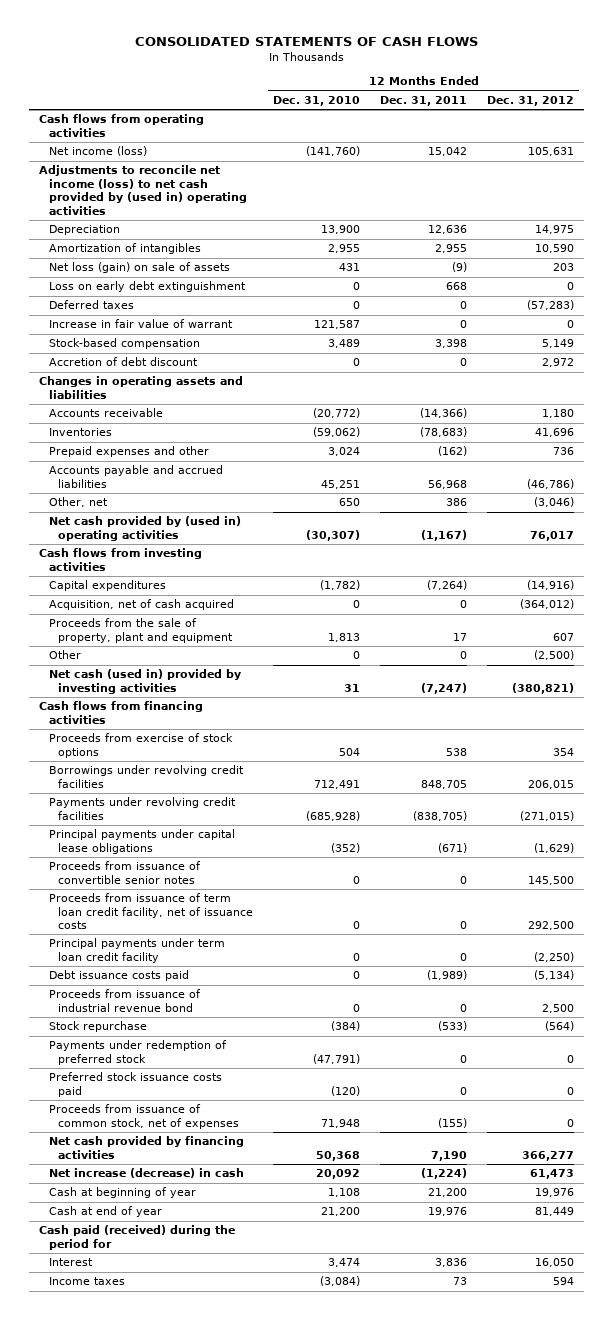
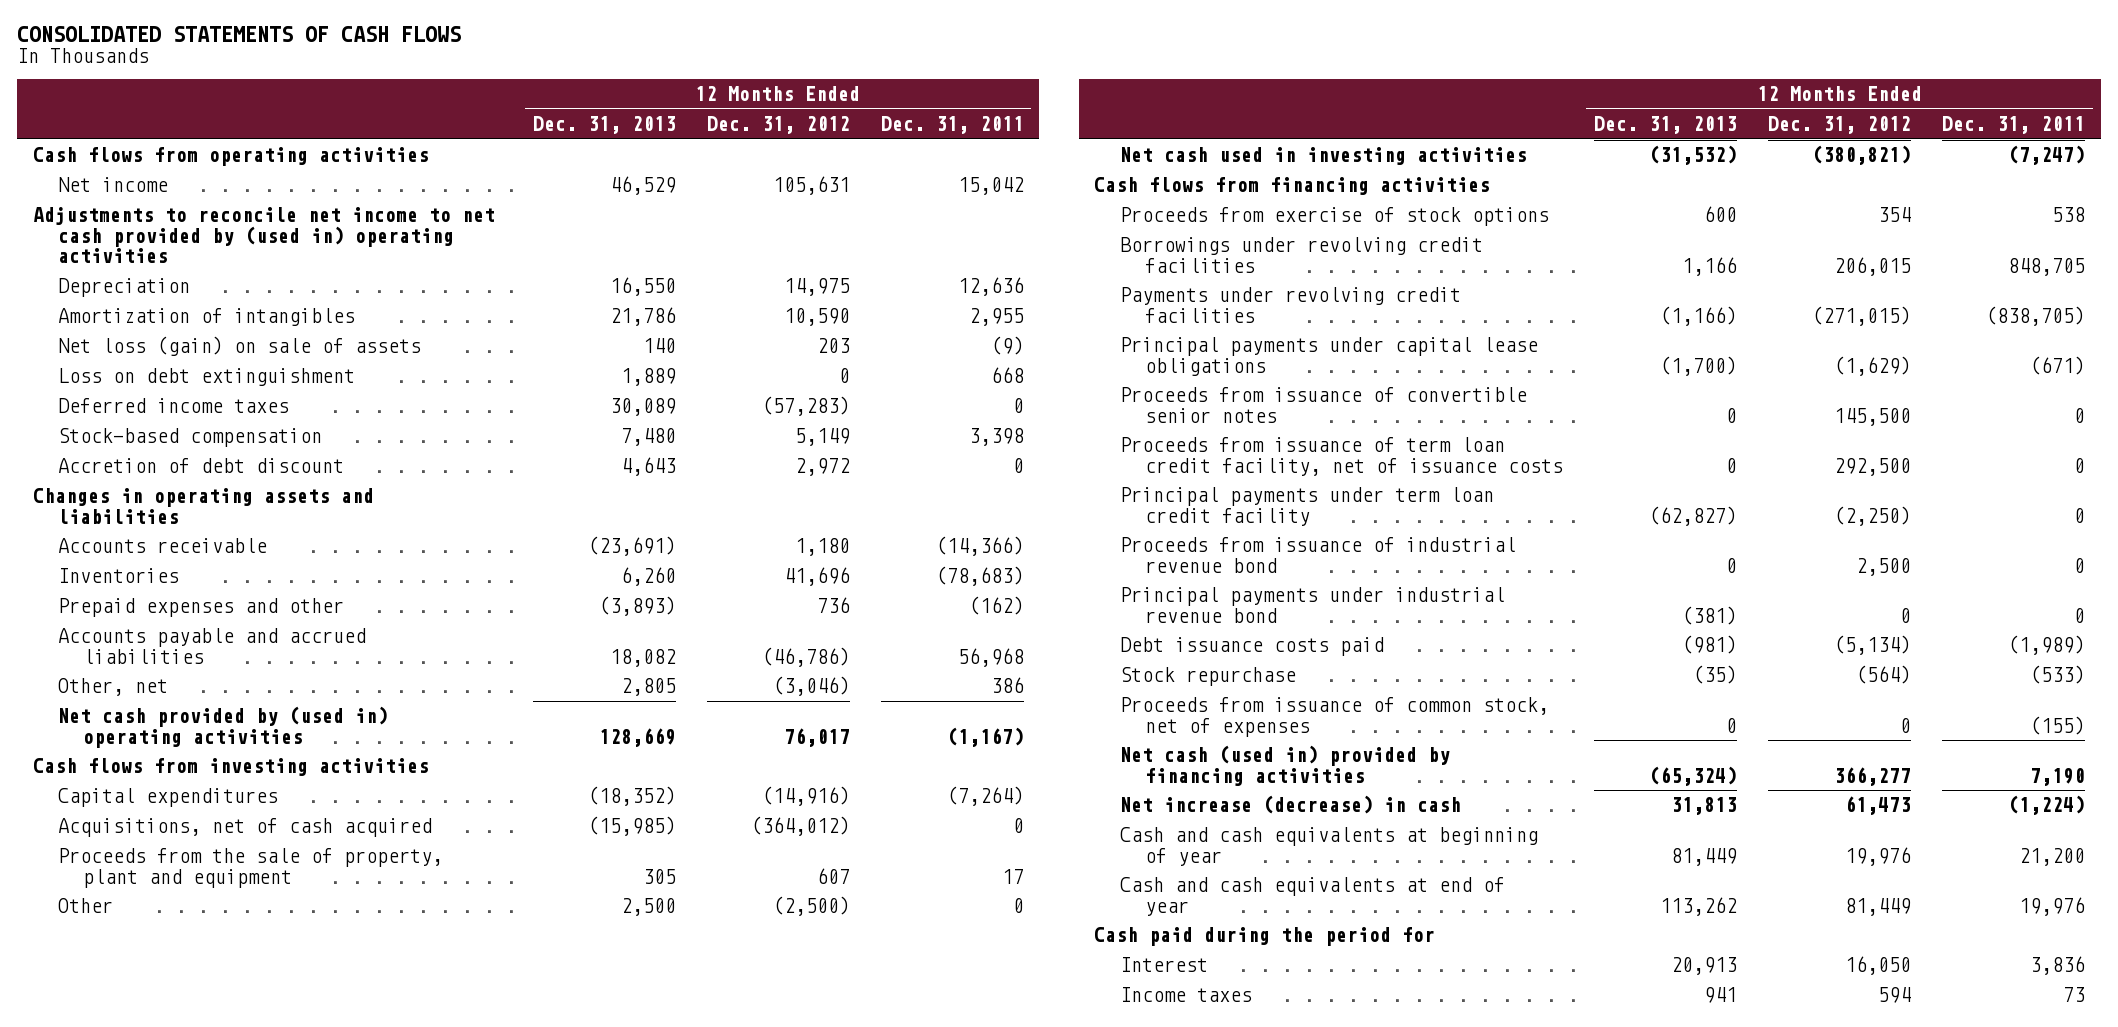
- | 12 Months Ended Dec. 31, 2010 | 12 Months Ended Dec. 31, 2011 | 12 Months Ended Dec. 31, 2012
+ | 12 Months Ended Dec. 31, 2013 | 12 Months Ended Dec. 31, 2012 | 12 Months Ended Dec. 31, 2011
- Net income (loss) | (141,760) | 15,042 | 105,631
- Adjustments to reconcile net income (loss) to net cash provided by (used in) operating activities
+ Net income | 46,529 | 105,631 | 15,042
+ Adjustments to reconcile net income to net cash provided by (used in) operating activities
- Loss on early debt extinguishment | 0 | 668 | 0
- Deferred taxes | 0 | 0 | (57,283)
- Increase in fair value of warrant | 121,587 | 0 | 0
+ Loss on debt extinguishment | 1,889 | 0 | 668
+ Deferred income taxes | 30,089 | (57,283) | 0
- Acquisition, net of cash acquired | 0 | 0 | (364,012)
+ Acquisitions, net of cash acquired | (15,985) | (364,012) | 0
- Net cash (used in) provided by investing activities | 31 | (7,247) | (380,821)
+ Net cash used in investing activities | (31,532) | (380,821) | (7,247)
+ Principal payments under industrial revenue bond | (381) | 0 | 0
moved down: Debt issuance costs paid | (981) | (5,134) | (1,989)
- Payments under redemption of preferred stock | (47,791) | 0 | 0
- Preferred stock issuance costs paid | (120) | 0 | 0
- Net cash provided by financing activities | 50,368 | 7,190 | 366,277
+ Net cash (used in) provided by financing activities | (65,324) | 366,277 | 7,190
- Cash at beginning of year | 1,108 | 21,200 | 19,976
- Cash at end of year | 21,200 | 19,976 | 81,449
- Cash paid (received) during the period for
+ Cash and cash equivalents at beginning of year | 81,449 | 19,976 | 21,200
+ Cash and cash equivalents at end of year | 113,262 | 81,449 | 19,976
+ Cash paid during the period for

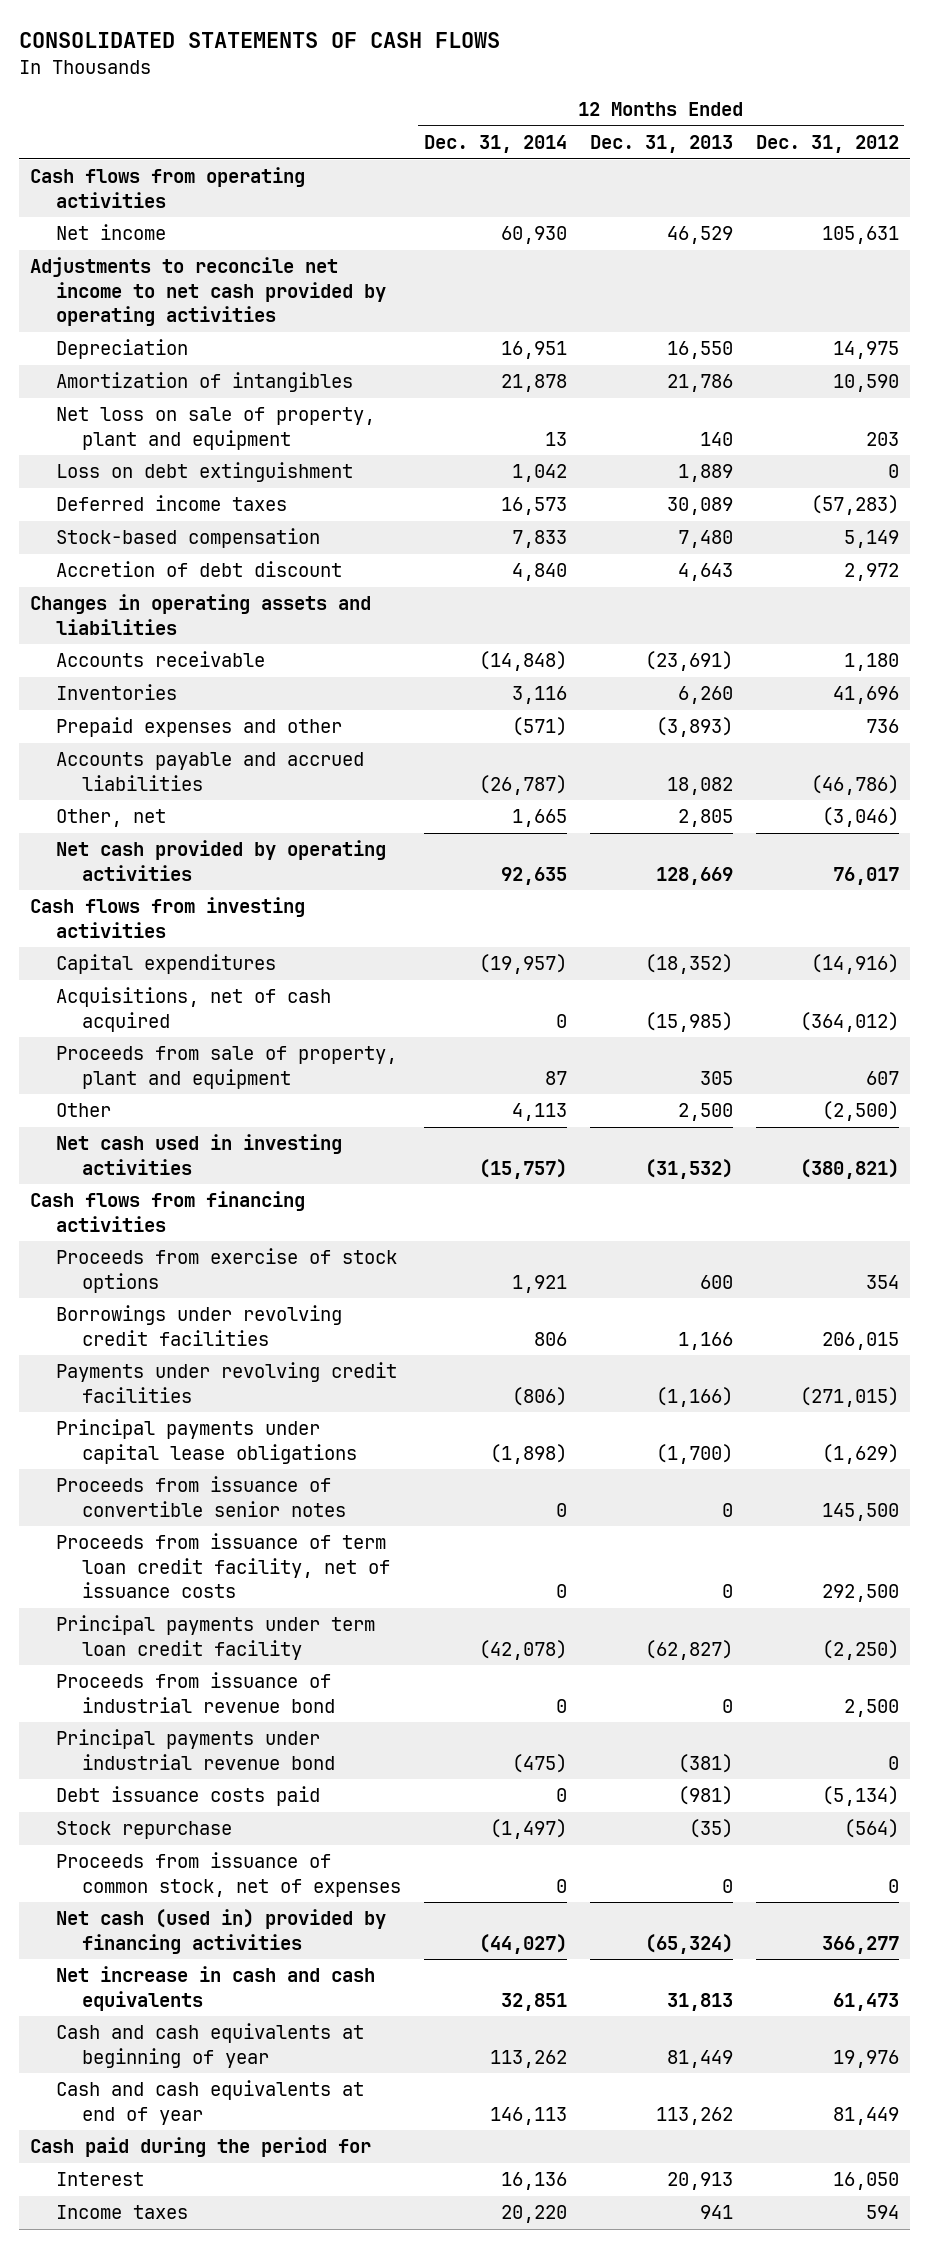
- | 12 Months Ended Dec. 31, 2013 | 12 Months Ended Dec. 31, 2012 | 12 Months Ended Dec. 31, 2011
+ | 12 Months Ended Dec. 31, 2014 | 12 Months Ended Dec. 31, 2013 | 12 Months Ended Dec. 31, 2012
- Adjustments to reconcile net income to net cash provided by (used in) operating activities
+ Adjustments to reconcile net income to net cash provided by operating activities
- Net loss (gain) on sale of assets | 140 | 203 | (9)
+ Net loss on sale of property, plant and equipment | 13 | 140 | 203
- Net cash provided by (used in) operating activities | 128,669 | 76,017 | (1,167)
+ Net cash provided by operating activities | 92,635 | 128,669 | 76,017
- Proceeds from the sale of property, plant and equipment | 305 | 607 | 17
+ Proceeds from sale of property, plant and equipment | 87 | 305 | 607
- Net increase (decrease) in cash | 31,813 | 61,473 | (1,224)
+ Net increase in cash and cash equivalents | 32,851 | 31,813 | 61,473

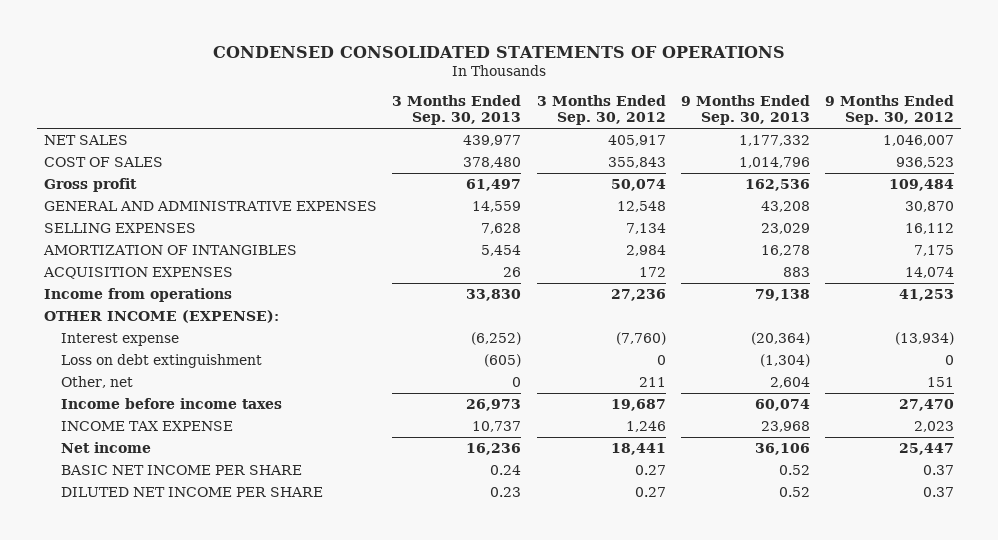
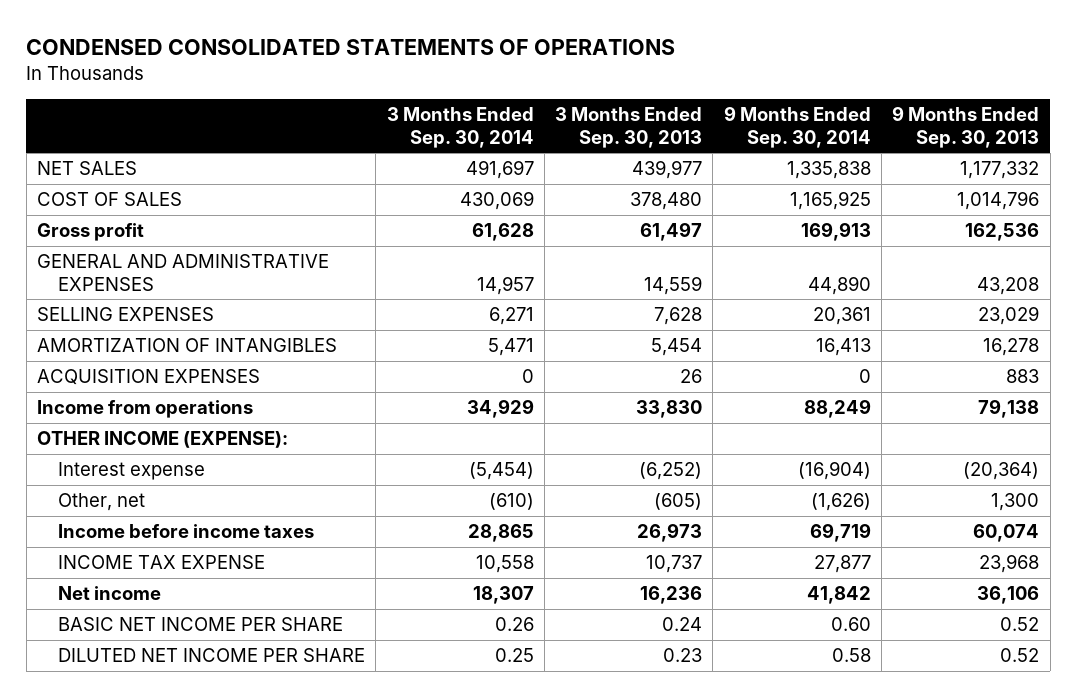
- | 3 Months Ended Sep. 30, 2013 | 3 Months Ended Sep. 30, 2012 | 9 Months Ended Sep. 30, 2013 | 9 Months Ended Sep. 30, 2012
+ | 3 Months Ended Sep. 30, 2014 | 3 Months Ended Sep. 30, 2013 | 9 Months Ended Sep. 30, 2014 | 9 Months Ended Sep. 30, 2013
- Loss on debt extinguishment | (605) | 0 | (1,304) | 0
- Other, net | 0 | 211 | 2,604 | 151
+ Other, net | (610) | (605) | (1,626) | 1,300

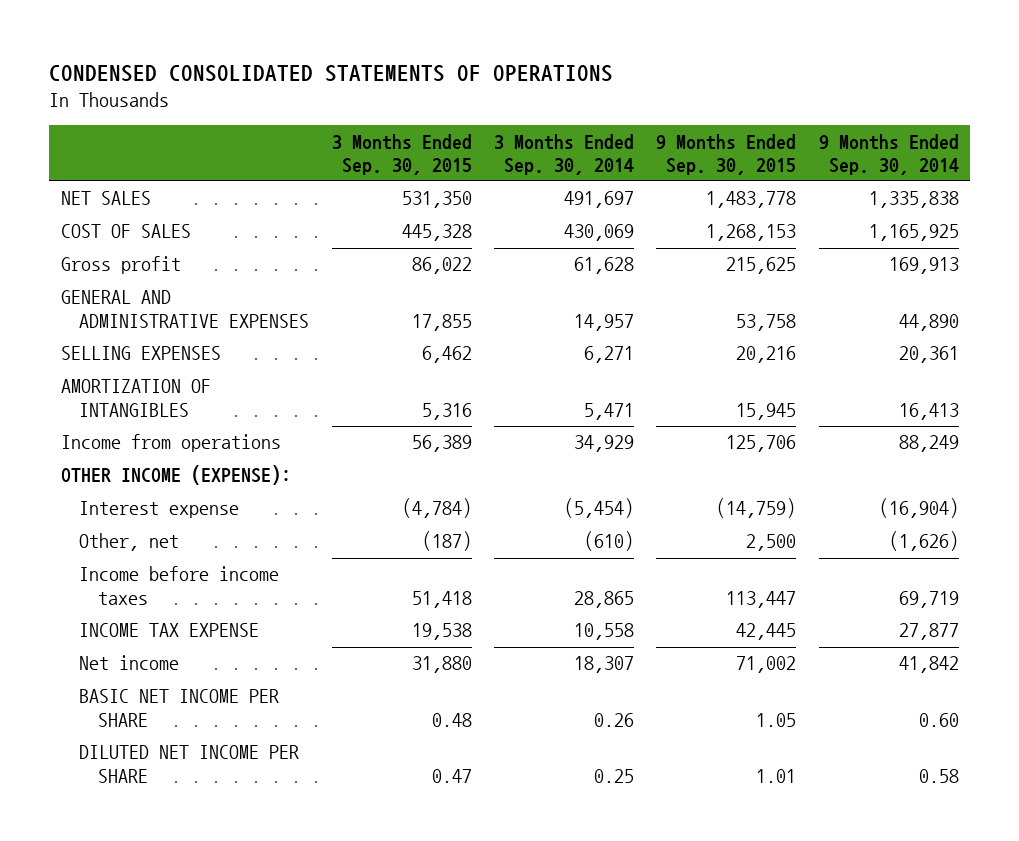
- | 3 Months Ended Sep. 30, 2014 | 3 Months Ended Sep. 30, 2013 | 9 Months Ended Sep. 30, 2014 | 9 Months Ended Sep. 30, 2013
+ | 3 Months Ended Sep. 30, 2015 | 3 Months Ended Sep. 30, 2014 | 9 Months Ended Sep. 30, 2015 | 9 Months Ended Sep. 30, 2014
- ACQUISITION EXPENSES | 0 | 26 | 0 | 883

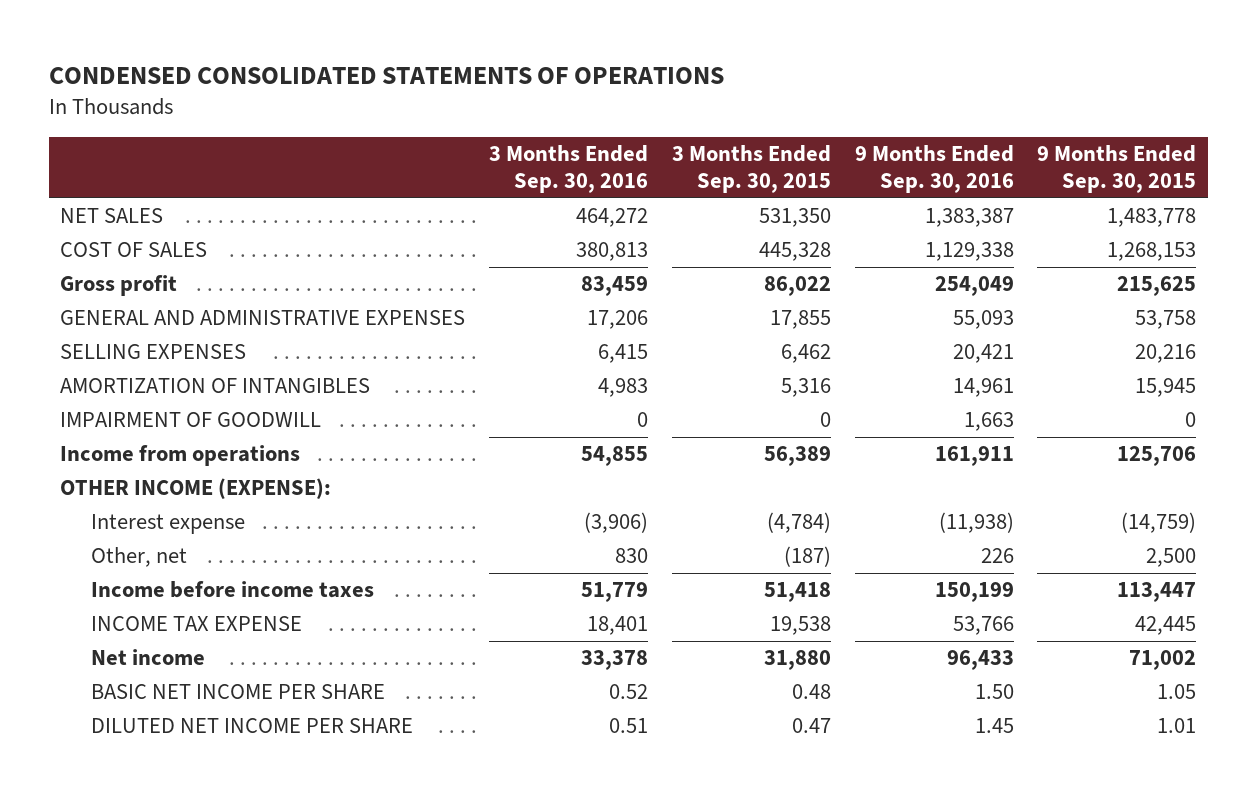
- | 3 Months Ended Sep. 30, 2015 | 3 Months Ended Sep. 30, 2014 | 9 Months Ended Sep. 30, 2015 | 9 Months Ended Sep. 30, 2014
+ | 3 Months Ended Sep. 30, 2016 | 3 Months Ended Sep. 30, 2015 | 9 Months Ended Sep. 30, 2016 | 9 Months Ended Sep. 30, 2015
+ IMPAIRMENT OF GOODWILL | 0 | 0 | 1,663 | 0

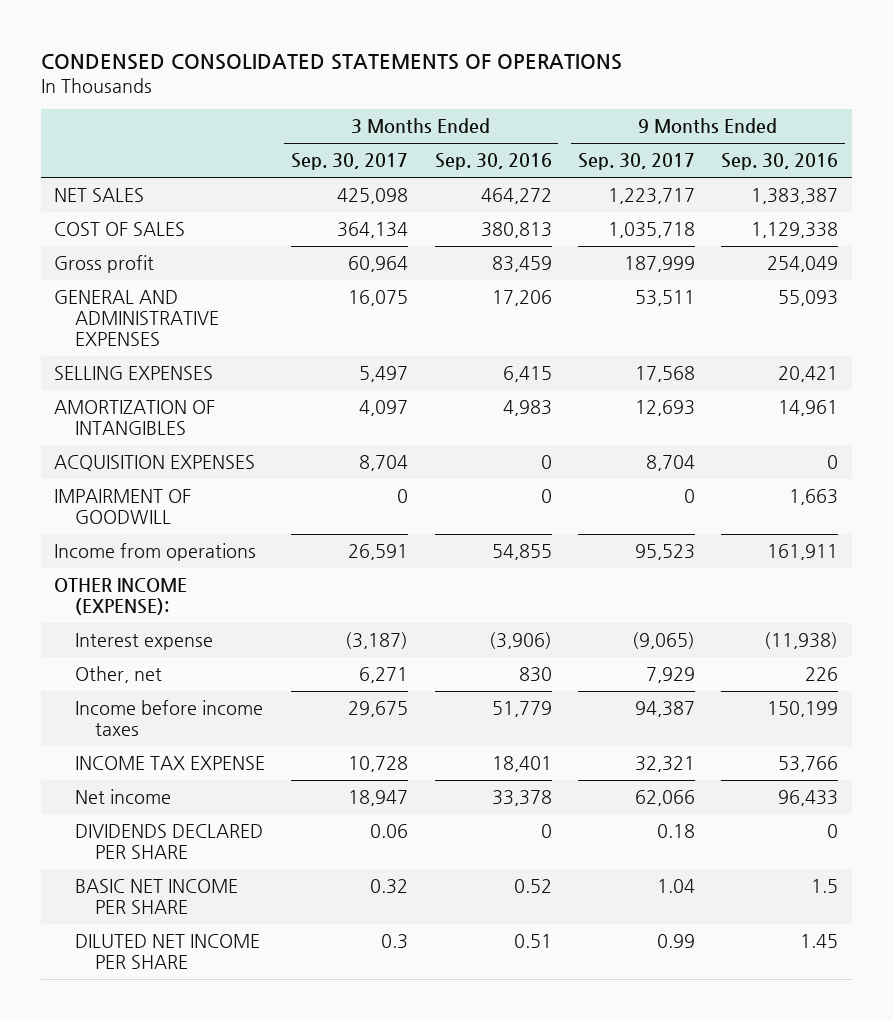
- | 3 Months Ended Sep. 30, 2016 | 3 Months Ended Sep. 30, 2015 | 9 Months Ended Sep. 30, 2016 | 9 Months Ended Sep. 30, 2015
+ | 3 Months Ended Sep. 30, 2017 | 3 Months Ended Sep. 30, 2016 | 9 Months Ended Sep. 30, 2017 | 9 Months Ended Sep. 30, 2016
+ ACQUISITION EXPENSES | 8,704 | 0 | 8,704 | 0
- BASIC NET INCOME PER SHARE | 0.52 | 0.48 | 1.50 | 1.05
+ DIVIDENDS DECLARED PER SHARE | 0.06 | 0 | 0.18 | 0
+ BASIC NET INCOME PER SHARE | 0.32 | 0.52 | 1.04 | 1.5

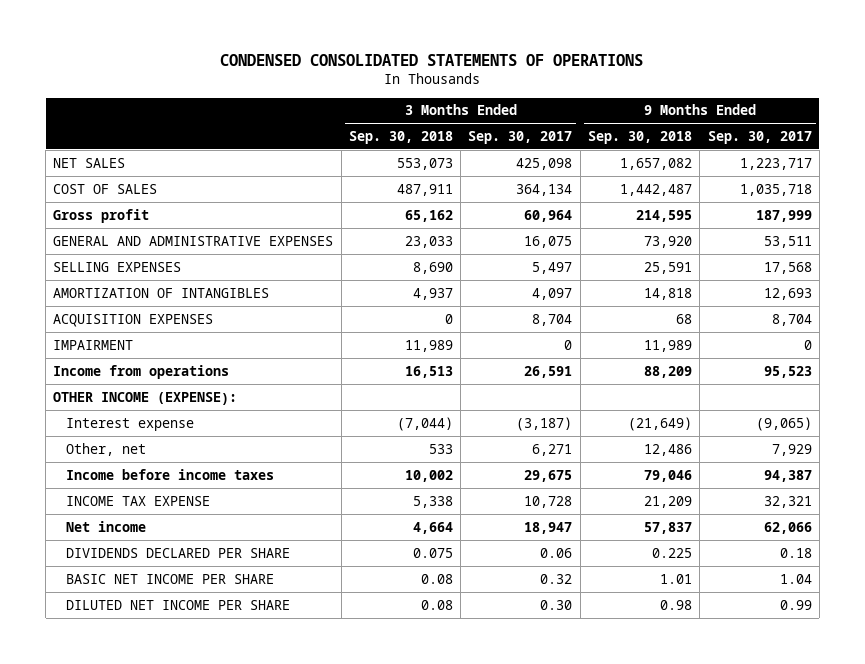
- | 3 Months Ended Sep. 30, 2017 | 3 Months Ended Sep. 30, 2016 | 9 Months Ended Sep. 30, 2017 | 9 Months Ended Sep. 30, 2016
+ | 3 Months Ended Sep. 30, 2018 | 3 Months Ended Sep. 30, 2017 | 9 Months Ended Sep. 30, 2018 | 9 Months Ended Sep. 30, 2017
- IMPAIRMENT OF GOODWILL | 0 | 0 | 0 | 1,663
+ IMPAIRMENT | 11,989 | 0 | 11,989 | 0
- DILUTED NET INCOME PER SHARE | 0.3 | 0.51 | 0.99 | 1.45
+ DILUTED NET INCOME PER SHARE | 0.08 | 0.30 | 0.98 | 0.99

